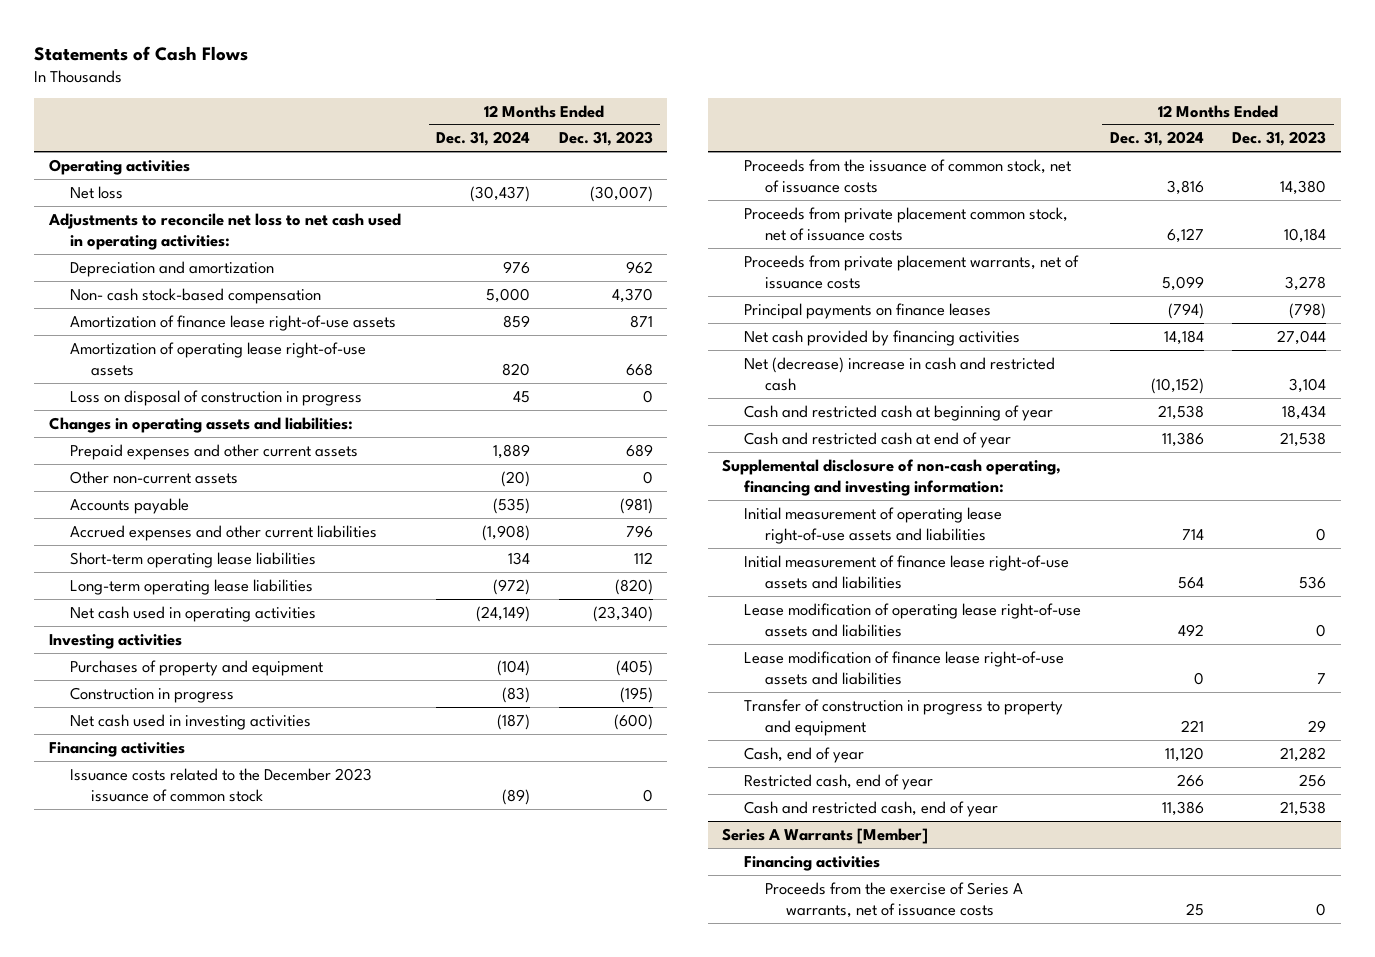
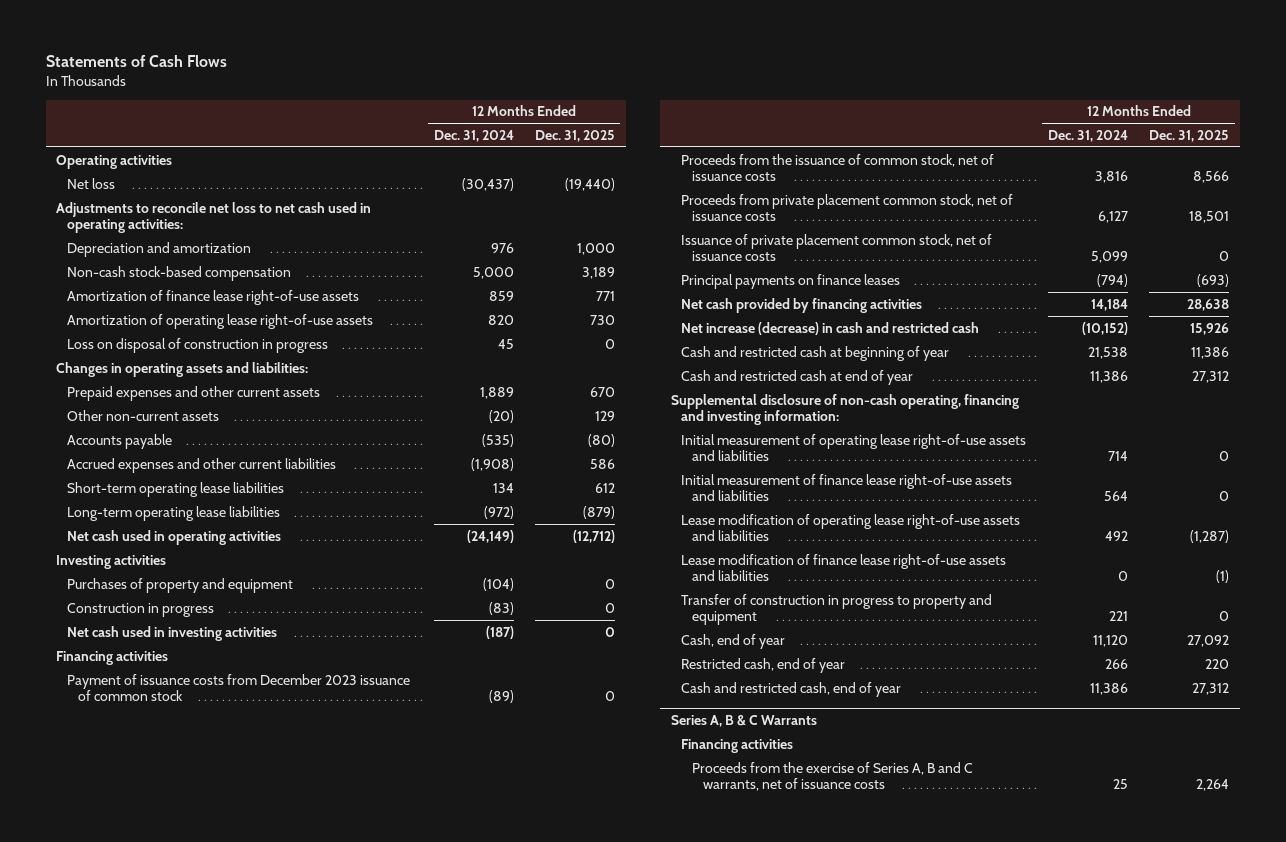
- | 12 Months Ended Dec. 31, 2024 | 12 Months Ended Dec. 31, 2023
+ | 12 Months Ended Dec. 31, 2024 | 12 Months Ended Dec. 31, 2025
- Non- cash stock-based compensation | 5,000 | 4,370
+ Non-cash stock-based compensation | 5,000 | 3,189
- Issuance costs related to the December 2023 issuance of common stock | (89) | 0
+ Payment of issuance costs from December 2023 issuance of common stock | (89) | 0
- Proceeds from private placement warrants, net of issuance costs | 5,099 | 3,278
+ Issuance of private placement common stock, net of issuance costs | 5,099 | 0
- Net (decrease) increase in cash and restricted cash | (10,152) | 3,104
+ Net increase (decrease) in cash and restricted cash | (10,152) | 15,926
- Series A Warrants [Member]
+ Series A, B & C Warrants
- Proceeds from the exercise of Series A warrants, net of issuance costs | 25 | 0
+ Proceeds from the exercise of Series A, B and C warrants, net of issuance costs | 25 | 2,264

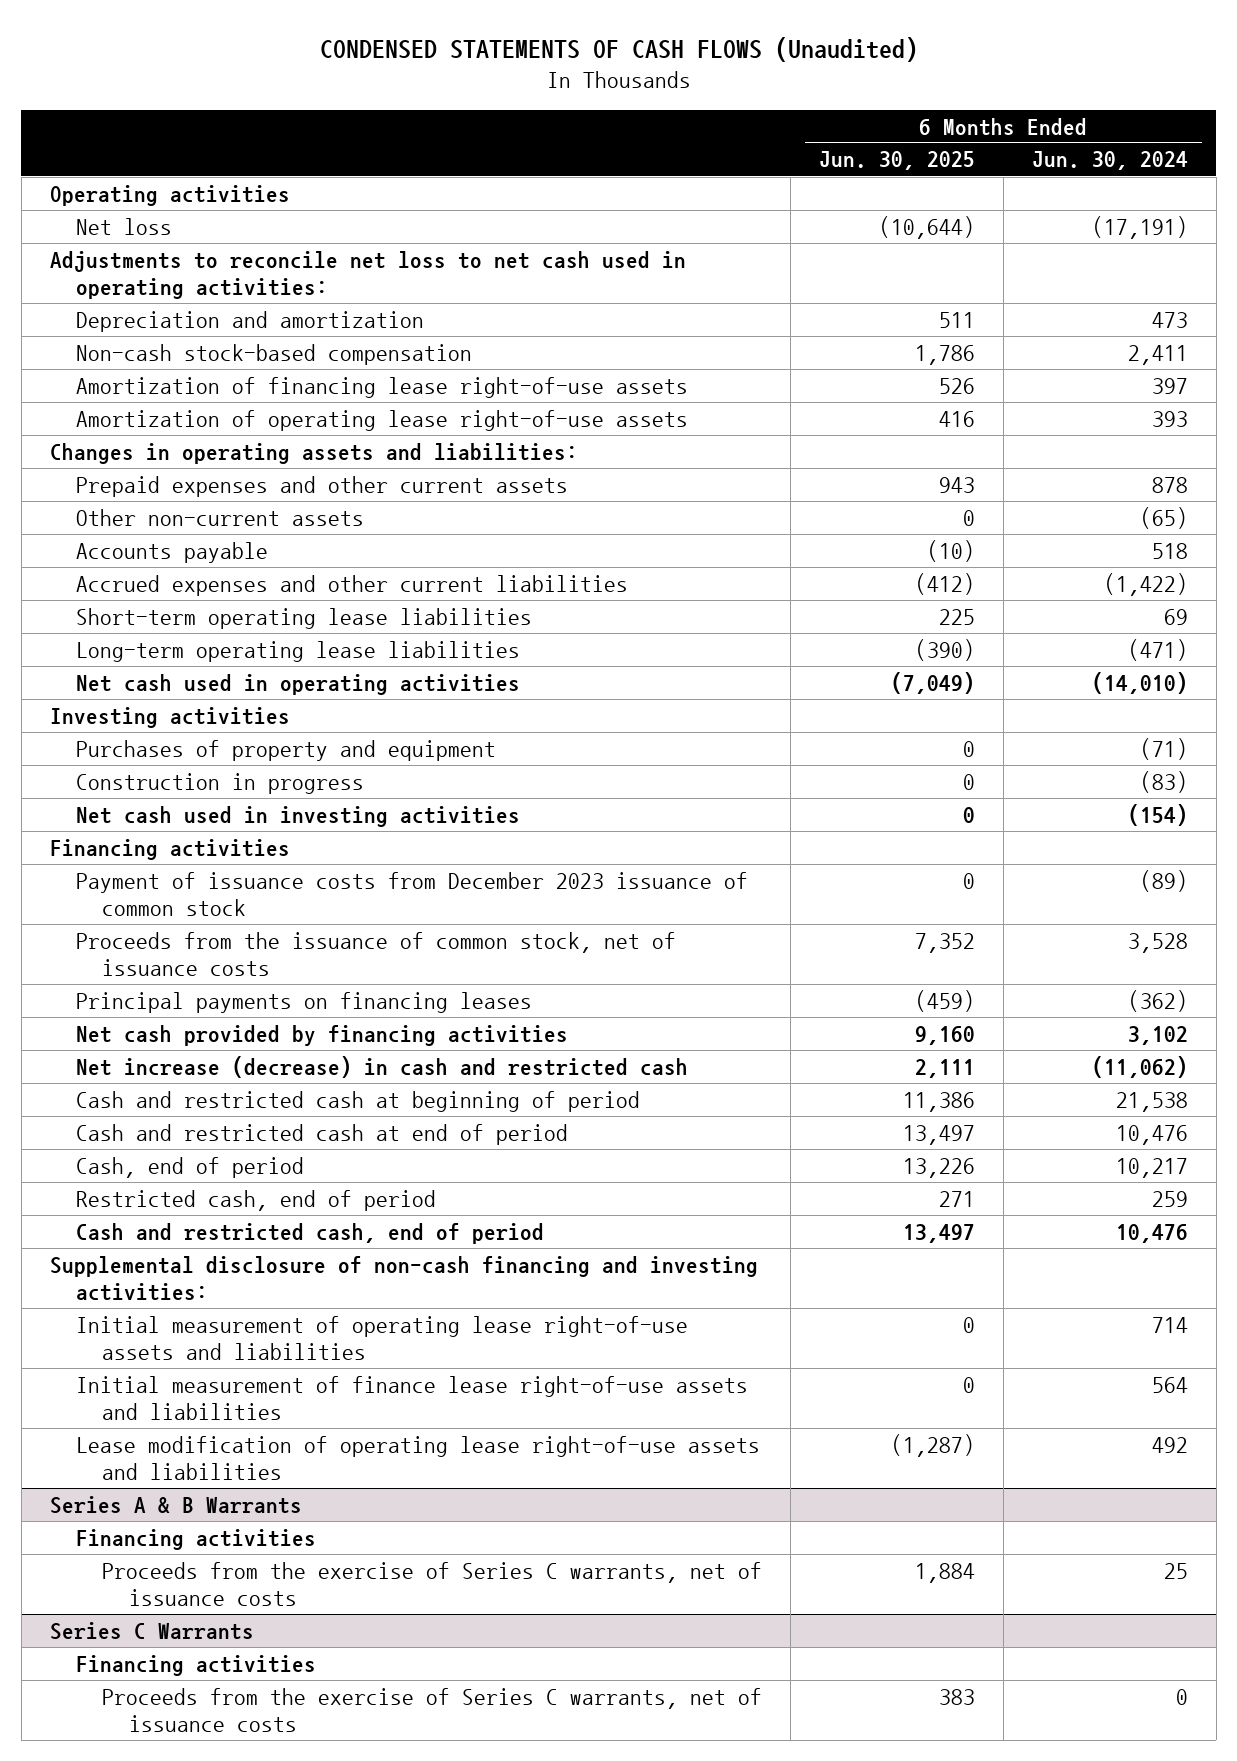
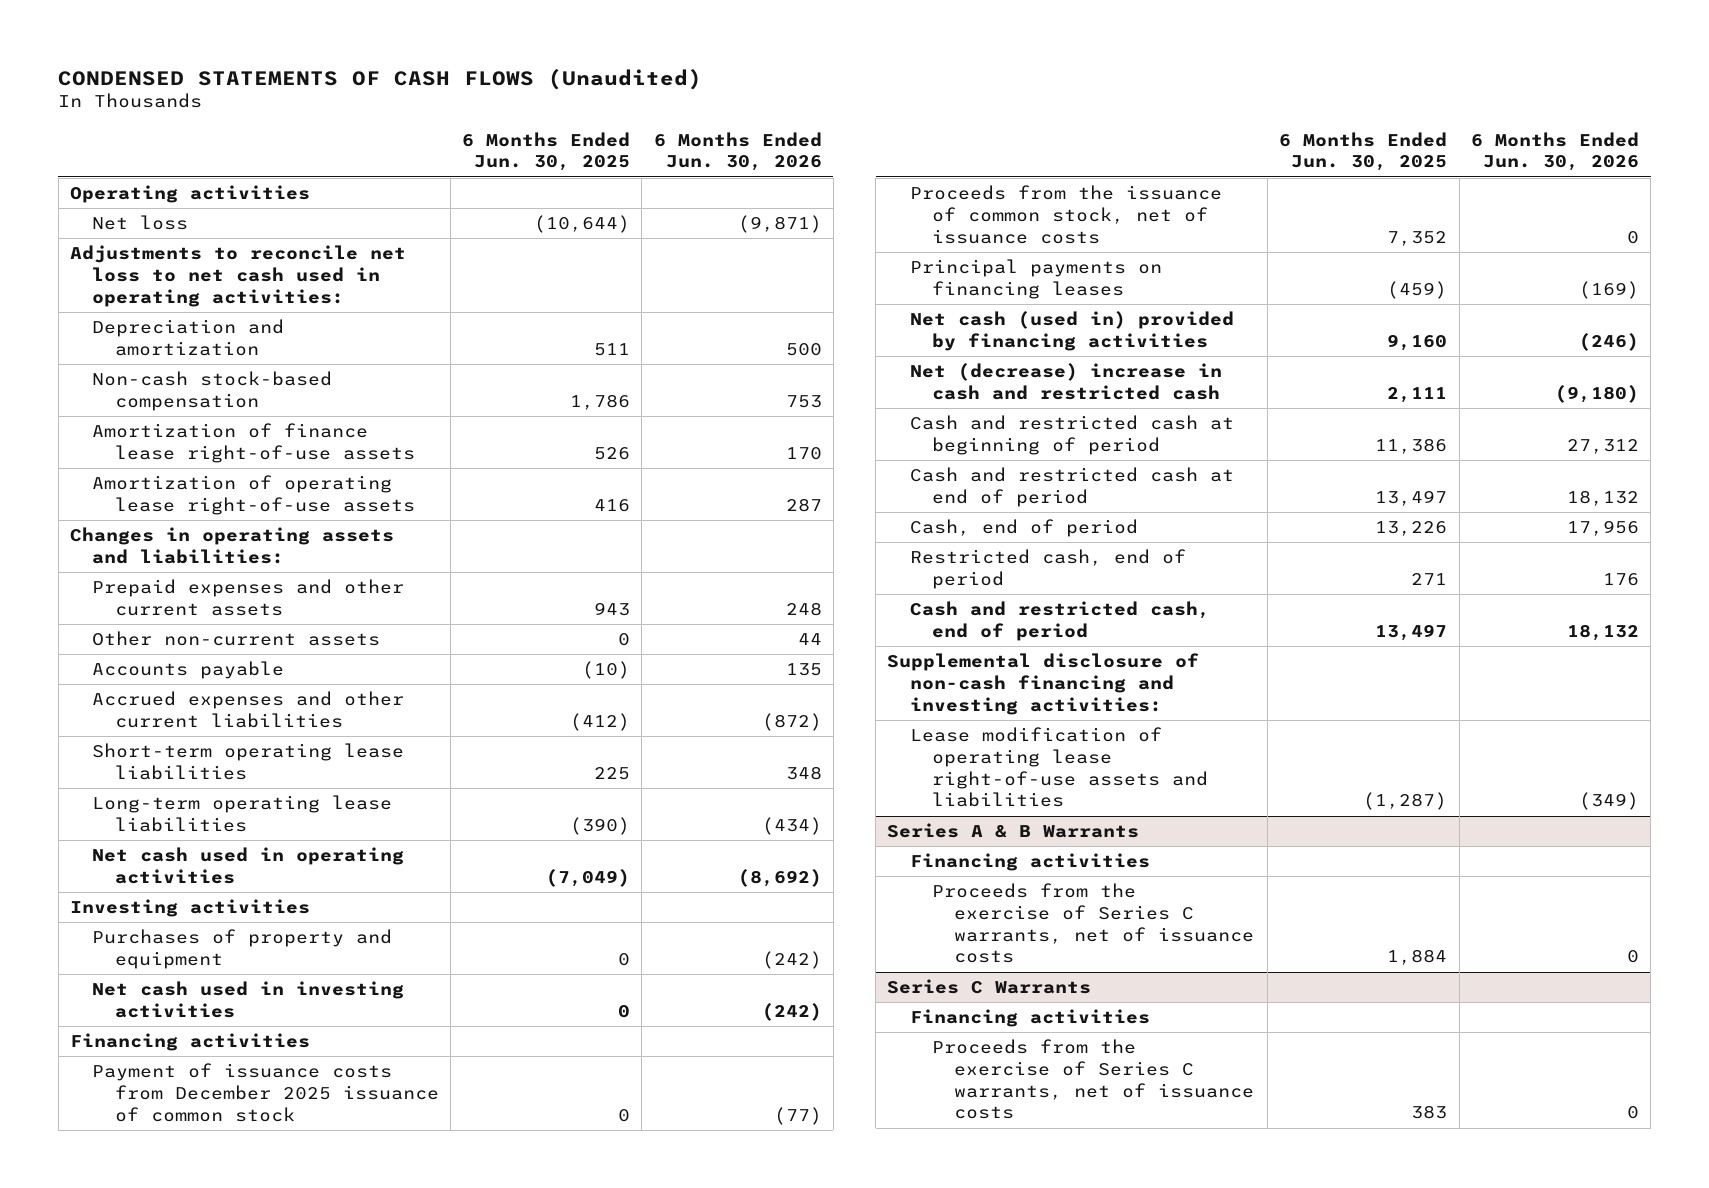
- | 6 Months Ended Jun. 30, 2025 | 6 Months Ended Jun. 30, 2024
+ | 6 Months Ended Jun. 30, 2025 | 6 Months Ended Jun. 30, 2026
- Amortization of financing lease right-of-use assets | 526 | 397
+ Amortization of finance lease right-of-use assets | 526 | 170
- Construction in progress | 0 | (83)
- Payment of issuance costs from December 2023 issuance of common stock | 0 | (89)
+ Payment of issuance costs from December 2025 issuance of common stock | 0 | (77)
- Net cash provided by financing activities | 9,160 | 3,102
- Net increase (decrease) in cash and restricted cash | 2,111 | (11,062)
+ Net cash (used in) provided by financing activities | 9,160 | (246)
+ Net (decrease) increase in cash and restricted cash | 2,111 | (9,180)
- Initial measurement of operating lease right-of-use assets and liabilities | 0 | 714
- Initial measurement of finance lease right-of-use assets and liabilities | 0 | 564

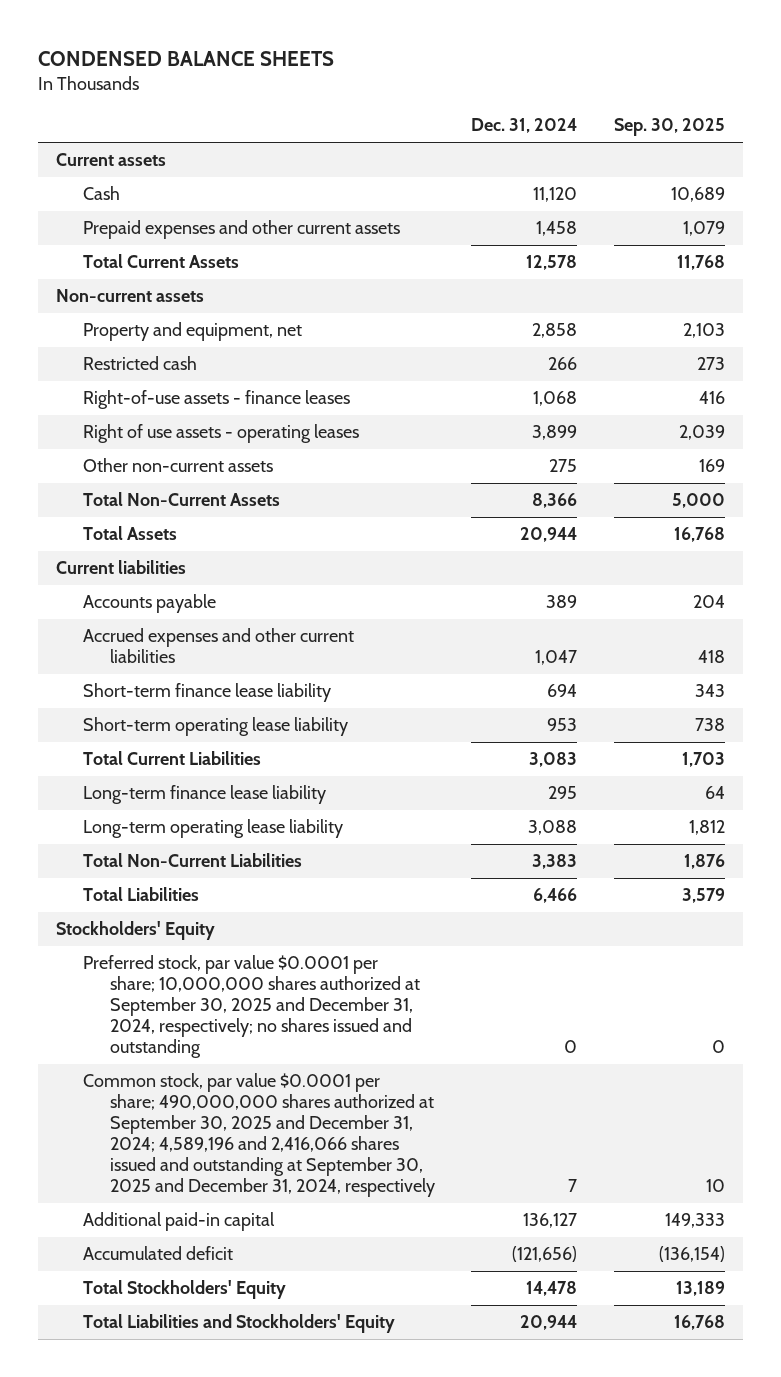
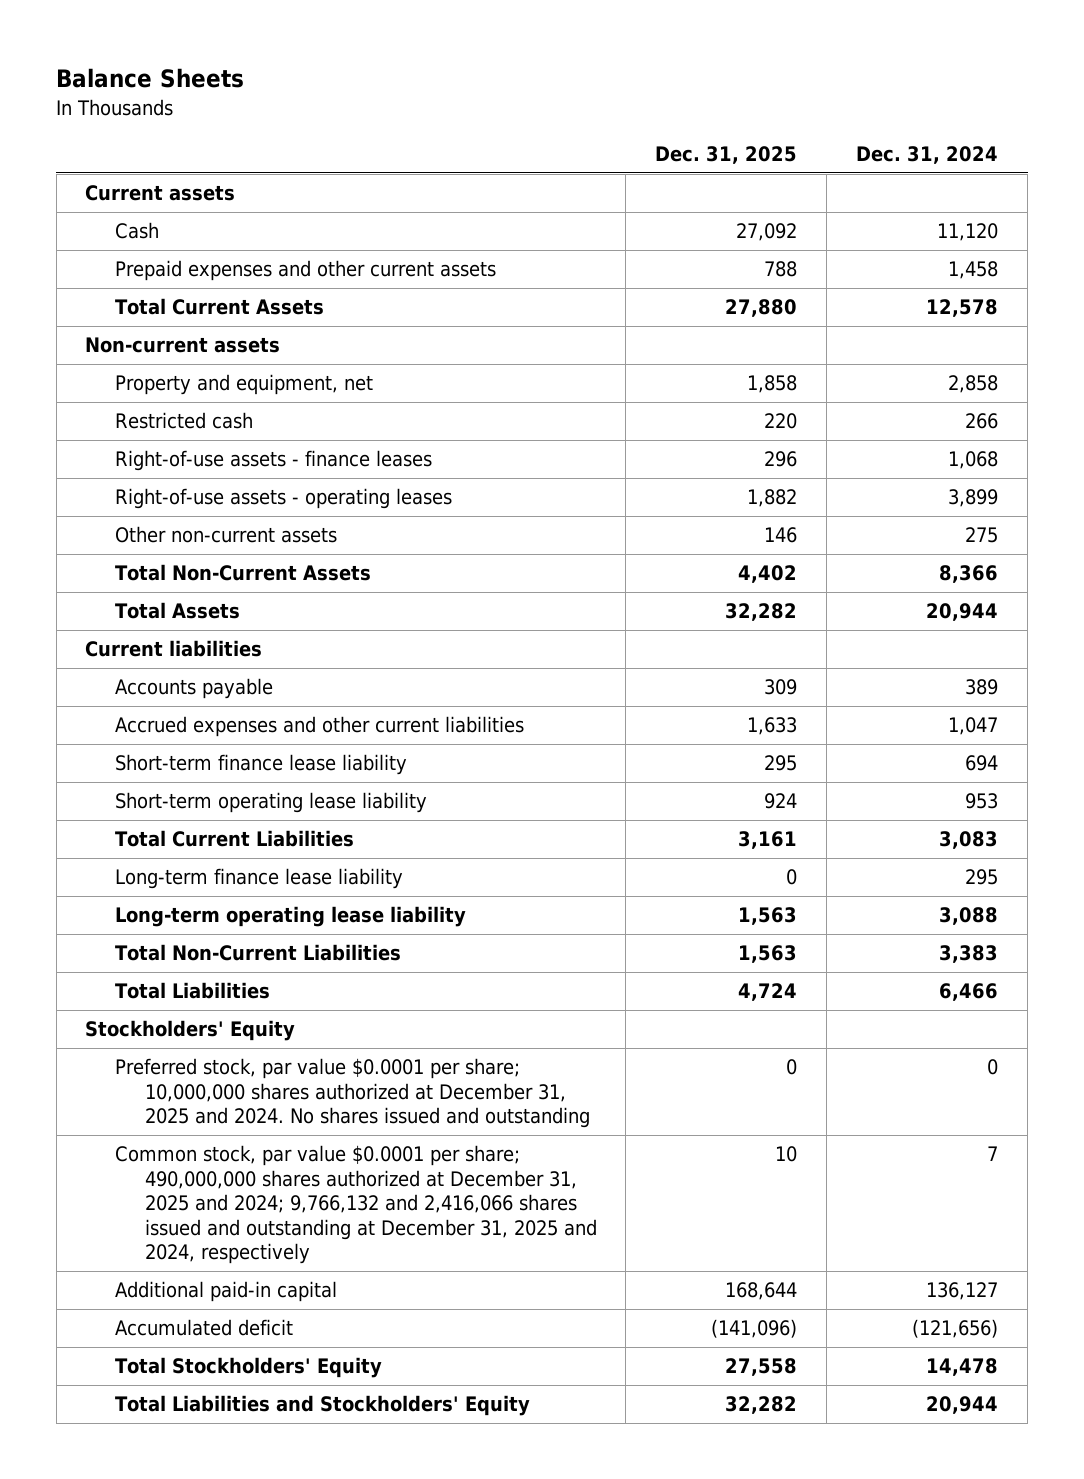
- CONDENSED BALANCE SHEETS
+ Balance Sheets
- | Dec. 31, 2024 | Sep. 30, 2025
+ | Dec. 31, 2025 | Dec. 31, 2024
- Right of use assets - operating leases | 3,899 | 2,039
+ Right-of-use assets - operating leases | 1,882 | 3,899
- Preferred stock, par value $0.0001 per share; 10,000,000 shares authorized at September 30, 2025 and December 31, 2024, respectively; no shares issued and outstanding | 0 | 0
- Common stock, par value $0.0001 per share; 490,000,000 shares authorized at September 30, 2025 and December 31, 2024; 4,589,196 and 2,416,066 shares issued and outstanding at September 30, 2025 and December 31, 2024, respectively | 7 | 10
+ Preferred stock, par value $0.0001 per share; 10,000,000 shares authorized at December 31, 2025 and 2024. No shares issued and outstanding | 0 | 0
+ Common stock, par value $0.0001 per share; 490,000,000 shares authorized at December 31, 2025 and 2024; 9,766,132 and 2,416,066 shares issued and outstanding at December 31, 2025 and 2024, respectively | 10 | 7

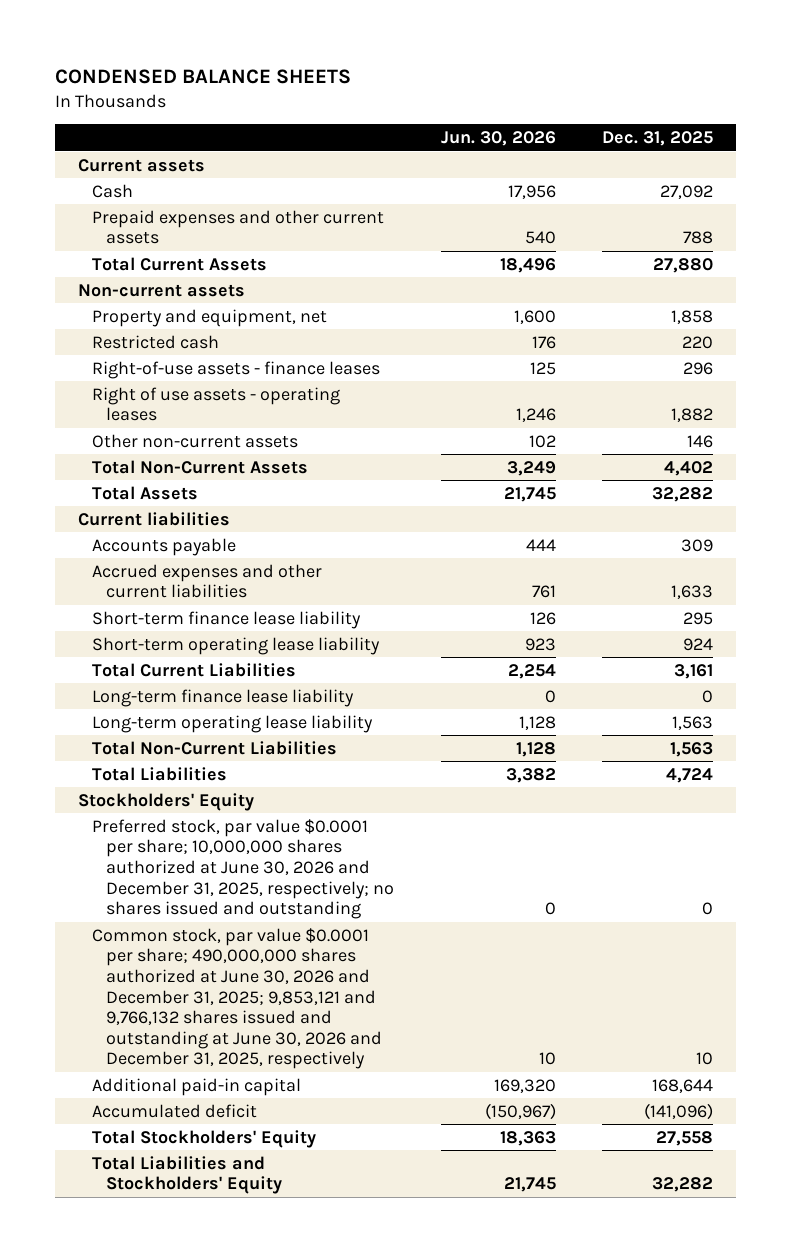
- Balance Sheets
+ CONDENSED BALANCE SHEETS
- | Dec. 31, 2025 | Dec. 31, 2024
+ | Jun. 30, 2026 | Dec. 31, 2025
- Right-of-use assets - operating leases | 1,882 | 3,899
+ Right of use assets - operating leases | 1,246 | 1,882
- Preferred stock, par value $0.0001 per share; 10,000,000 shares authorized at December 31, 2025 and 2024. No shares issued and outstanding | 0 | 0
- Common stock, par value $0.0001 per share; 490,000,000 shares authorized at December 31, 2025 and 2024; 9,766,132 and 2,416,066 shares issued and outstanding at December 31, 2025 and 2024, respectively | 10 | 7
+ Preferred stock, par value $0.0001 per share; 10,000,000 shares authorized at June 30, 2026 and December 31, 2025, respectively; no shares issued and outstanding | 0 | 0
+ Common stock, par value $0.0001 per share; 490,000,000 shares authorized at June 30, 2026 and December 31, 2025; 9,853,121 and 9,766,132 shares issued and outstanding at June 30, 2026 and December 31, 2025, respectively | 10 | 10

